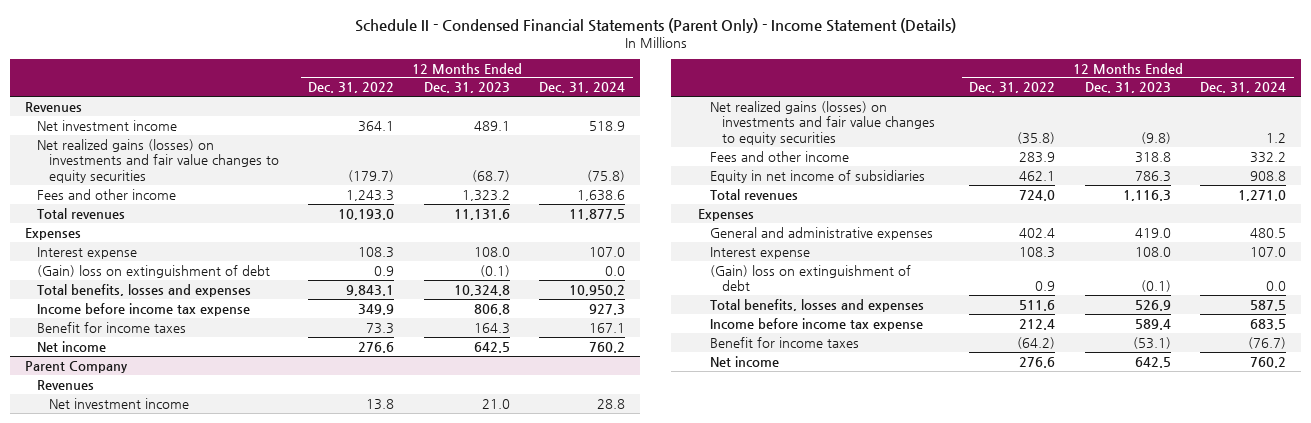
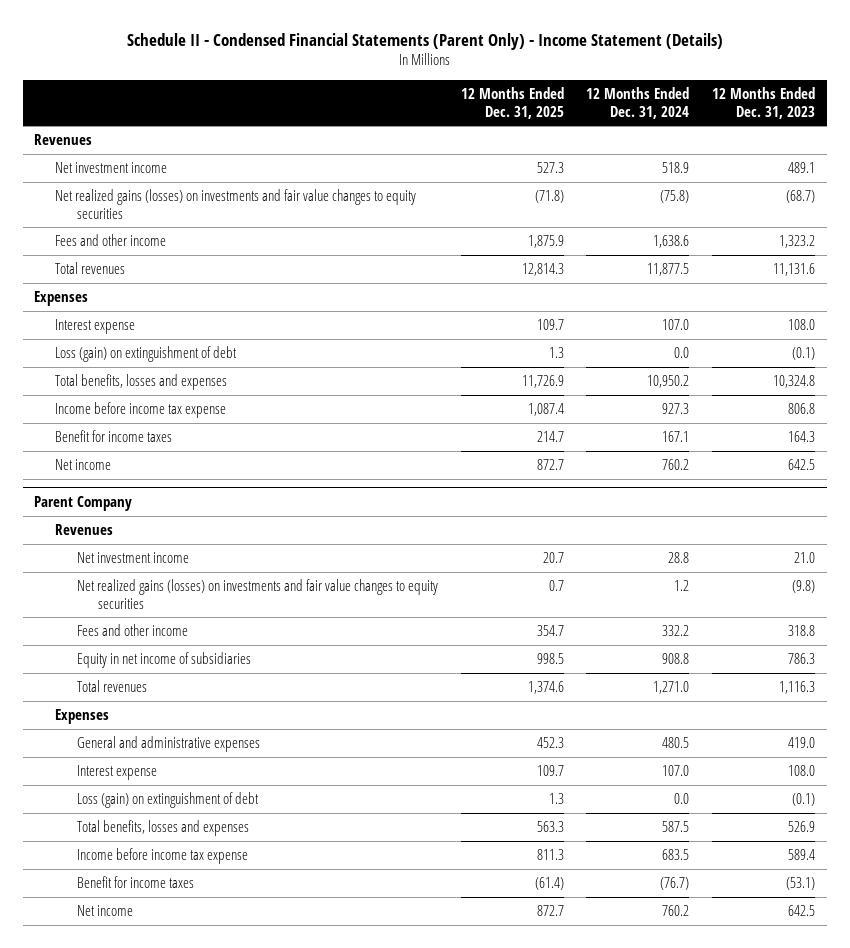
- | 12 Months Ended Dec. 31, 2022 | 12 Months Ended Dec. 31, 2023 | 12 Months Ended Dec. 31, 2024
+ | 12 Months Ended Dec. 31, 2025 | 12 Months Ended Dec. 31, 2024 | 12 Months Ended Dec. 31, 2023
- (Gain) loss on extinguishment of debt | 0.9 | (0.1) | 0.0
+ Loss (gain) on extinguishment of debt | 1.3 | 0.0 | (0.1)
@ Parent Company
- (Gain) loss on extinguishment of debt | 0.9 | (0.1) | 0.0
+ Loss (gain) on extinguishment of debt | 1.3 | 0.0 | (0.1)

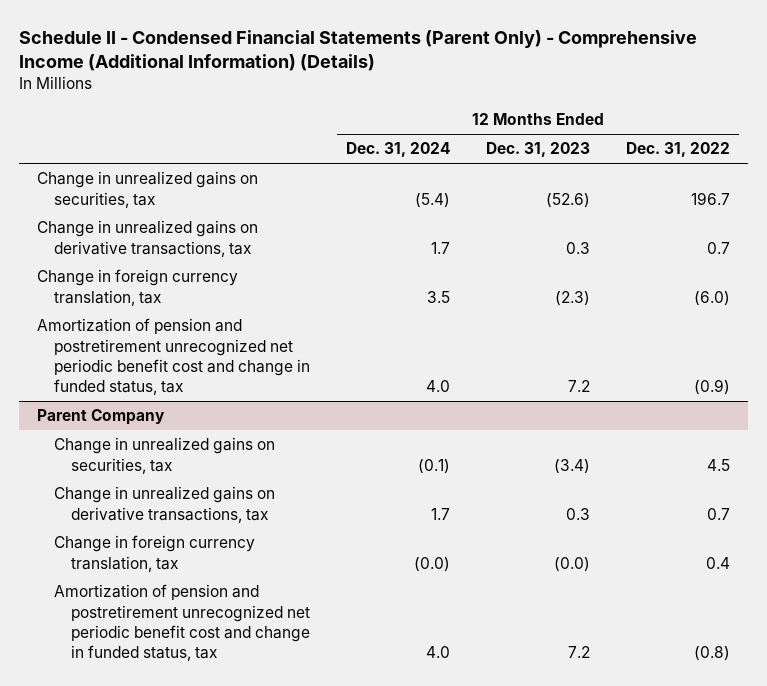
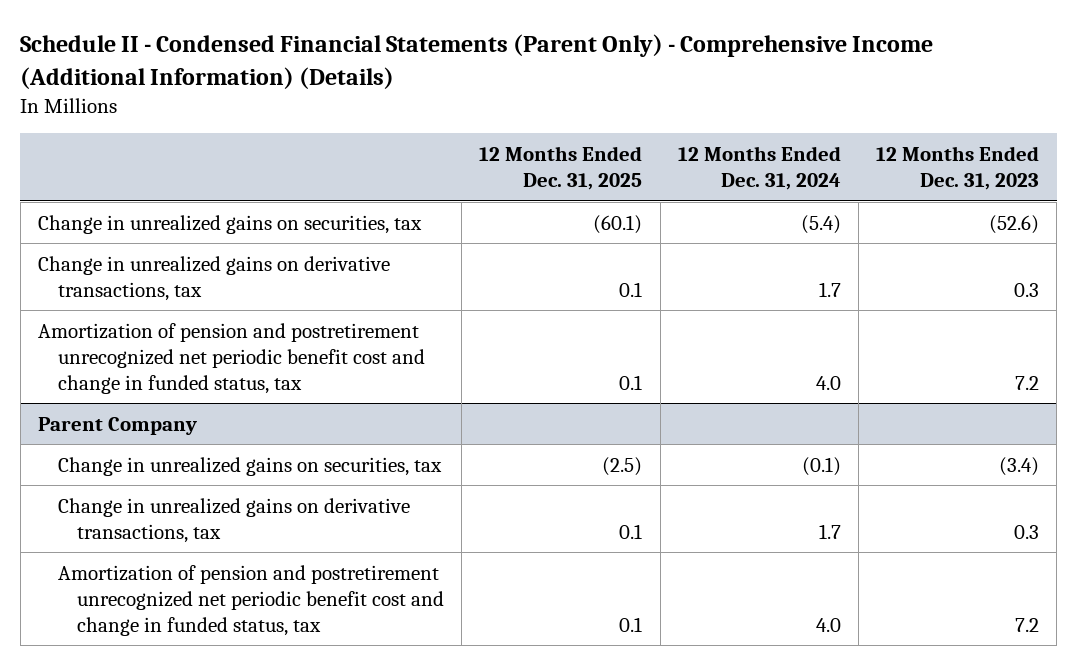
- | 12 Months Ended Dec. 31, 2024 | 12 Months Ended Dec. 31, 2023 | 12 Months Ended Dec. 31, 2022
+ | 12 Months Ended Dec. 31, 2025 | 12 Months Ended Dec. 31, 2024 | 12 Months Ended Dec. 31, 2023
- Change in foreign currency translation, tax | 3.5 | (2.3) | (6.0)
@ Parent Company
- Change in foreign currency translation, tax | (0.0) | (0.0) | 0.4

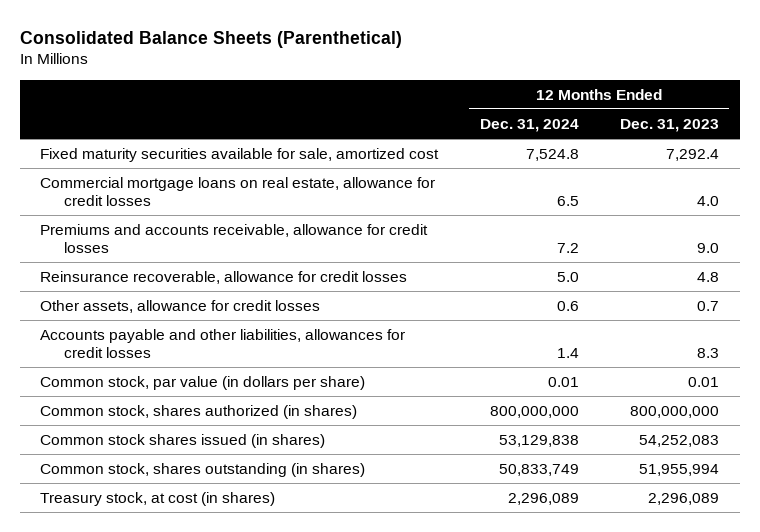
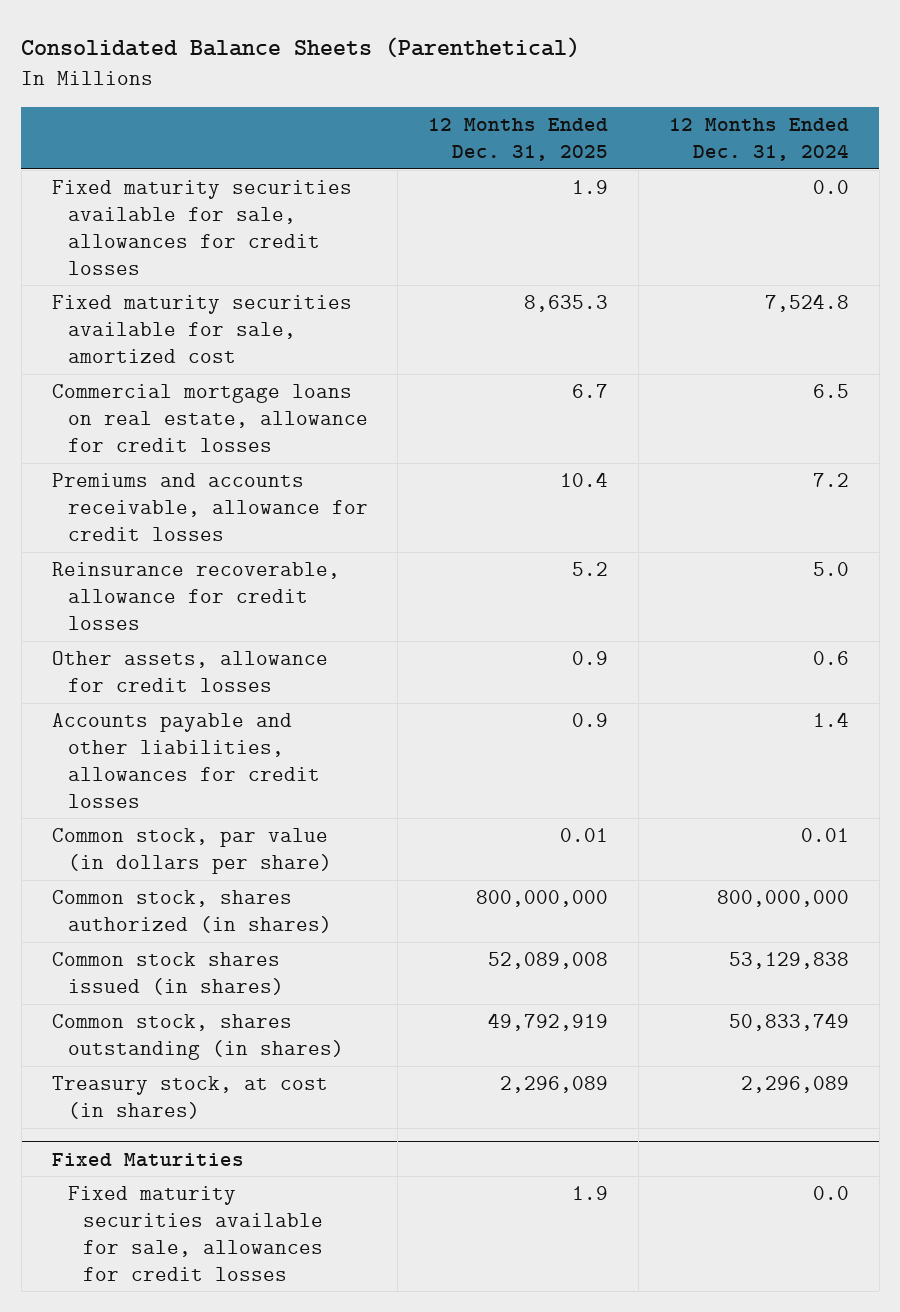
- | 12 Months Ended Dec. 31, 2024 | 12 Months Ended Dec. 31, 2023
+ | 12 Months Ended Dec. 31, 2025 | 12 Months Ended Dec. 31, 2024
+ Fixed maturity securities available for sale, allowances for credit losses | 1.9 | 0.0
+ Fixed Maturities
+ Fixed maturity securities available for sale, allowances for credit losses | 1.9 | 0.0

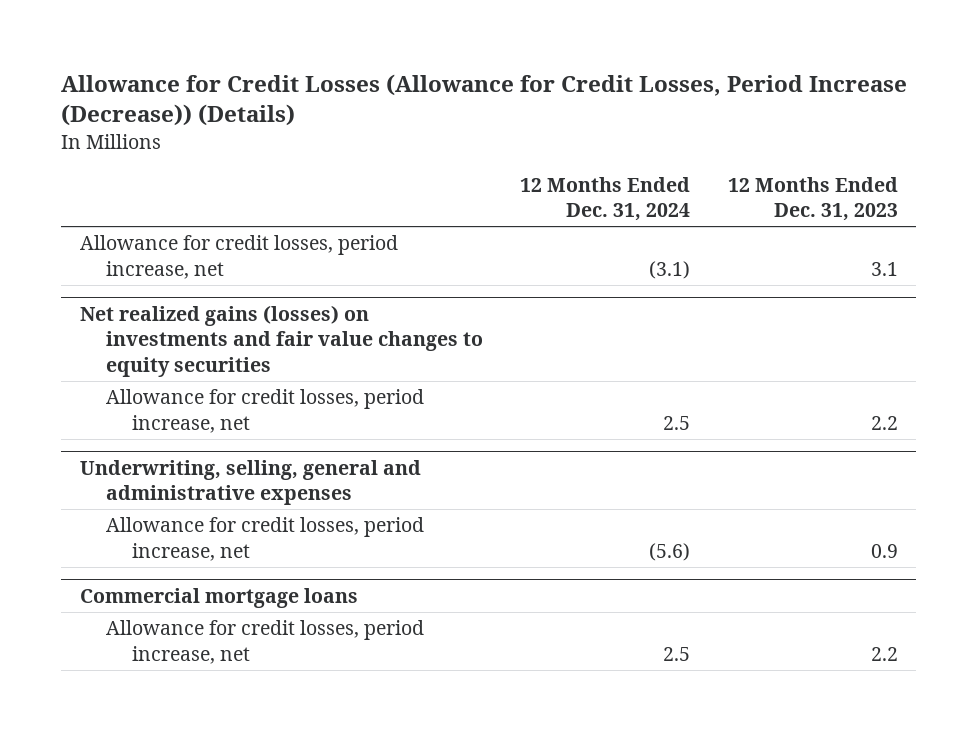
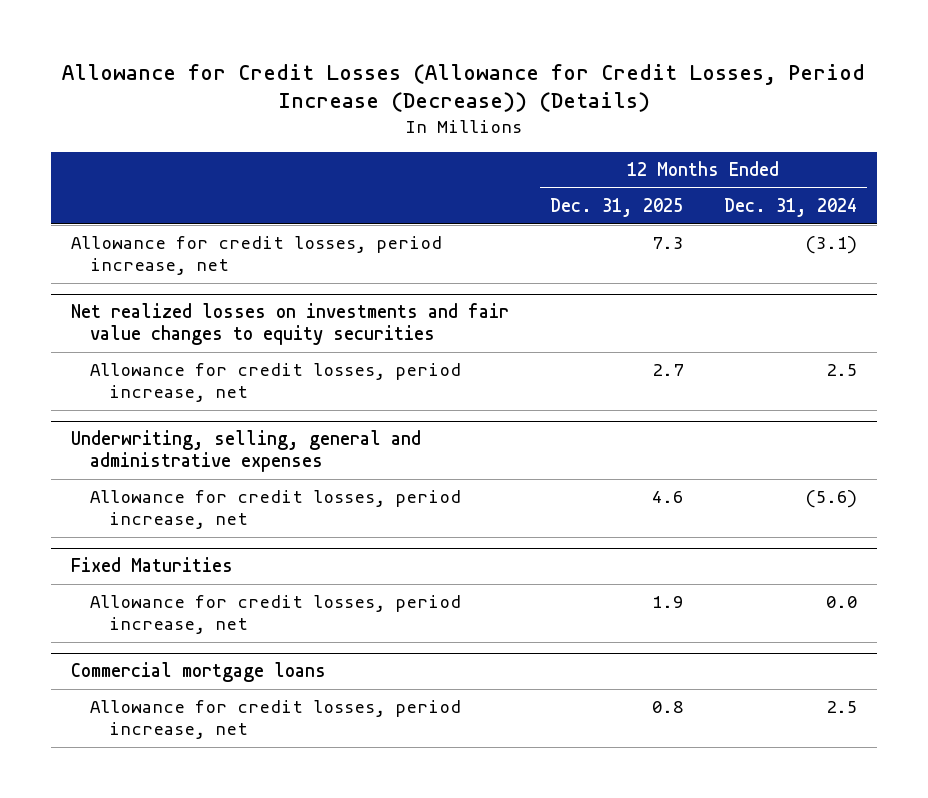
- | 12 Months Ended Dec. 31, 2024 | 12 Months Ended Dec. 31, 2023
+ | 12 Months Ended Dec. 31, 2025 | 12 Months Ended Dec. 31, 2024
- Net realized gains (losses) on investments and fair value changes to equity securities
+ Net realized losses on investments and fair value changes to equity securities
+ Fixed Maturities
+ Allowance for credit losses, period increase, net | 1.9 | 0.0

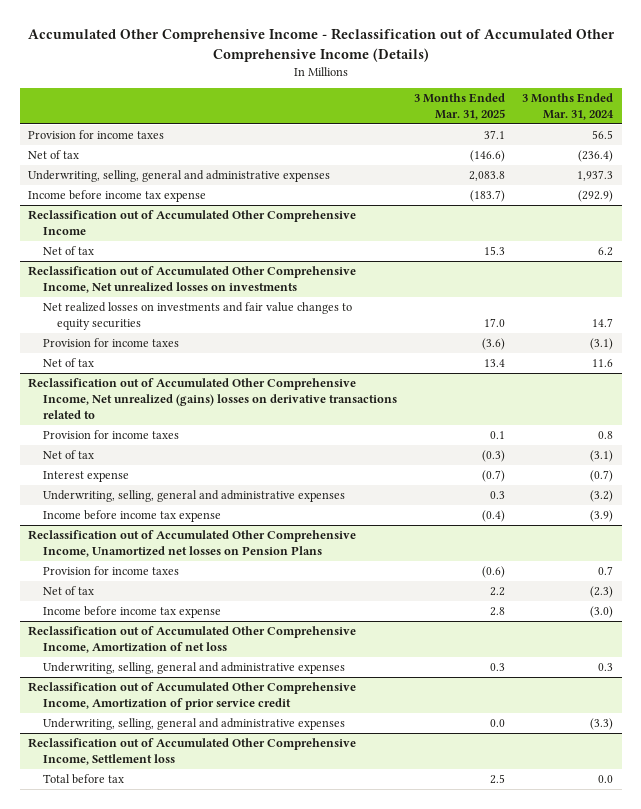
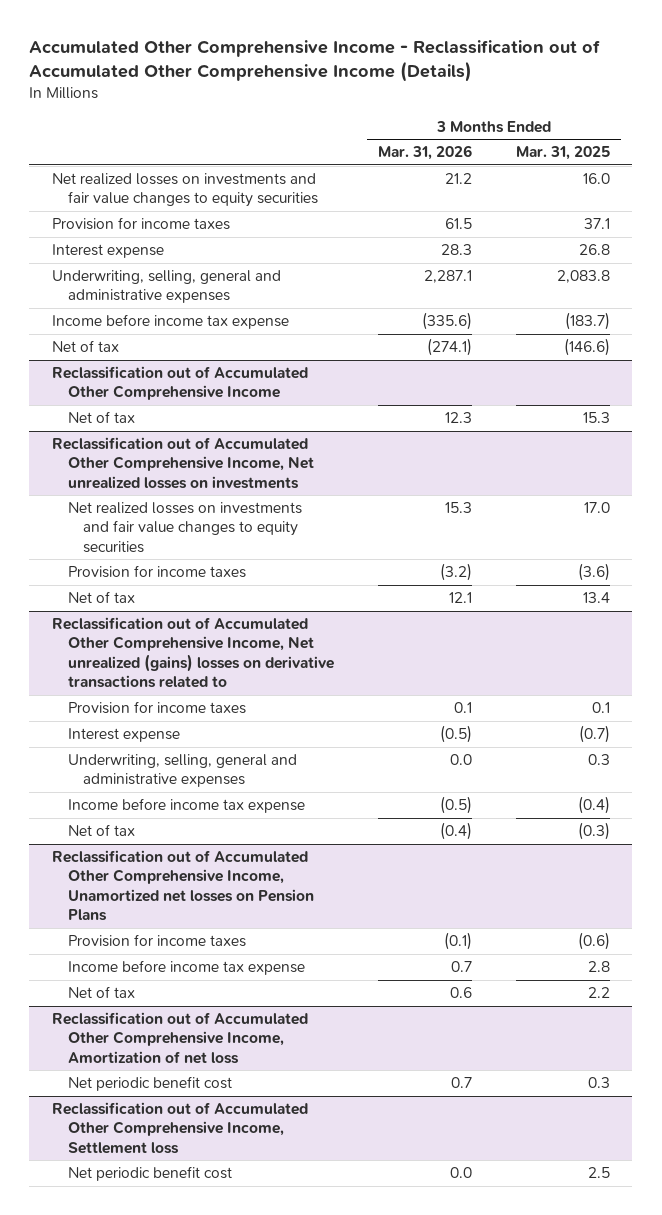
- | 3 Months Ended Mar. 31, 2025 | 3 Months Ended Mar. 31, 2024
+ | 3 Months Ended Mar. 31, 2026 | 3 Months Ended Mar. 31, 2025
+ Net realized losses on investments and fair value changes to equity securities | 21.2 | 16.0
+ Interest expense | 28.3 | 26.8
moved down: Net of tax | (274.1) | (146.6)
@ Reclassification out of Accumulated Other Comprehensive Income, Net unrealized (gains) losses on derivative transactions related to
moved down: Net of tax | (0.4) | (0.3)
@ Reclassification out of Accumulated Other Comprehensive Income, Unamortized net losses on Pension Plans
moved down: Net of tax | 0.6 | 2.2
@ Reclassification out of Accumulated Other Comprehensive Income, Amortization of net loss
- Underwriting, selling, general and administrative expenses | 0.3 | 0.3
- Reclassification out of Accumulated Other Comprehensive Income, Amortization of prior service credit
- Underwriting, selling, general and administrative expenses | 0.0 | (3.3)
@ Reclassification out of Accumulated Other Comprehensive Income, Amortization of net loss
+ Net periodic benefit cost | 0.7 | 0.3
@ Reclassification out of Accumulated Other Comprehensive Income, Settlement loss
- Total before tax | 2.5 | 0.0
+ Net periodic benefit cost | 0.0 | 2.5

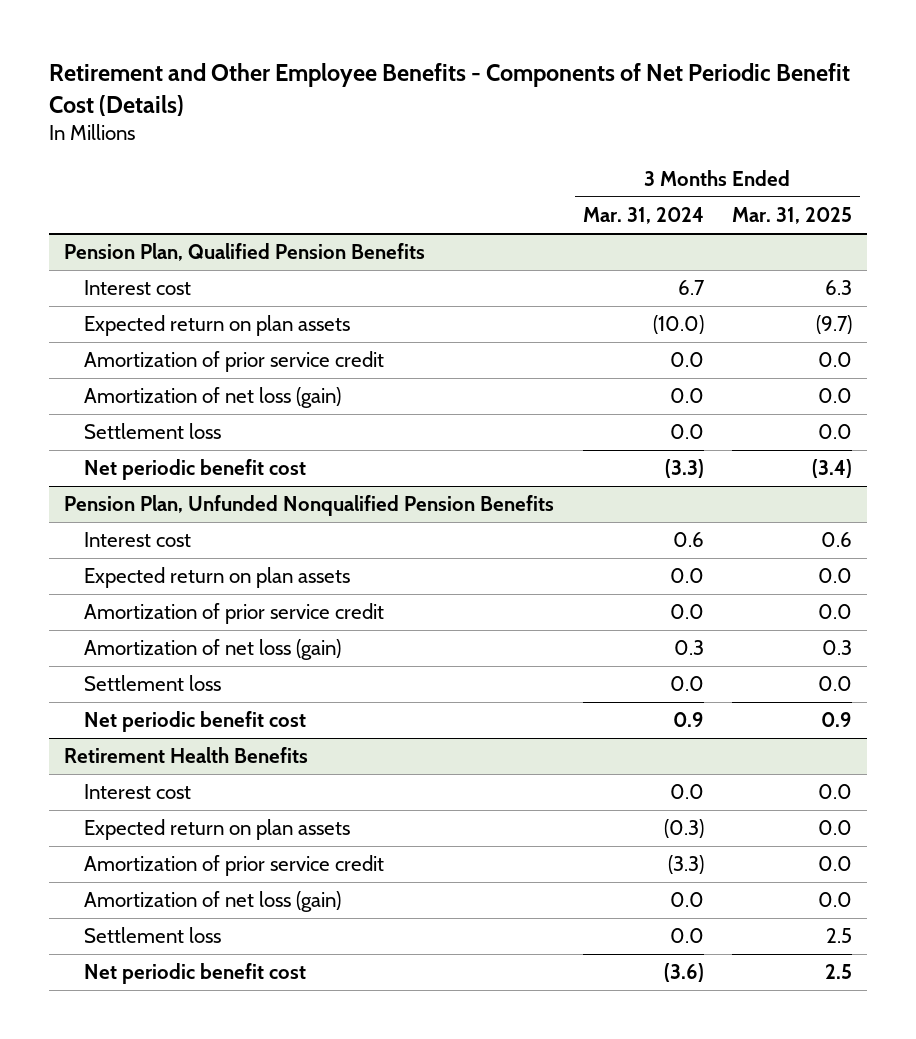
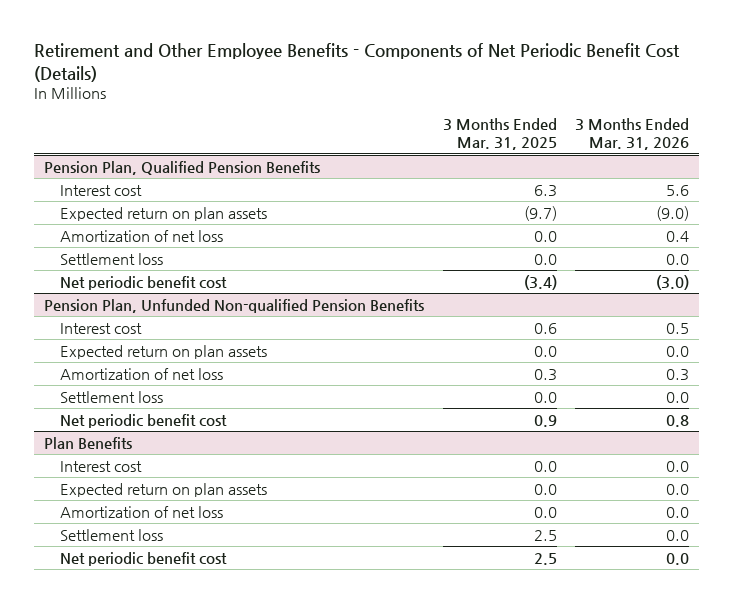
- | 3 Months Ended Mar. 31, 2024 | 3 Months Ended Mar. 31, 2025
+ | 3 Months Ended Mar. 31, 2025 | 3 Months Ended Mar. 31, 2026
@ Pension Plan, Qualified Pension Benefits
- Amortization of prior service credit | 0.0 | 0.0
- Amortization of net loss (gain) | 0.0 | 0.0
+ Amortization of net loss | 0.0 | 0.4
- Pension Plan, Unfunded Nonqualified Pension Benefits
+ Pension Plan, Unfunded Non-qualified Pension Benefits
- Amortization of prior service credit | 0.0 | 0.0
- Amortization of net loss (gain) | 0.3 | 0.3
+ Amortization of net loss | 0.3 | 0.3
- Retirement Health Benefits
+ Plan Benefits
- Amortization of prior service credit | (3.3) | 0.0
- Amortization of net loss (gain) | 0.0 | 0.0
+ Amortization of net loss | 0.0 | 0.0

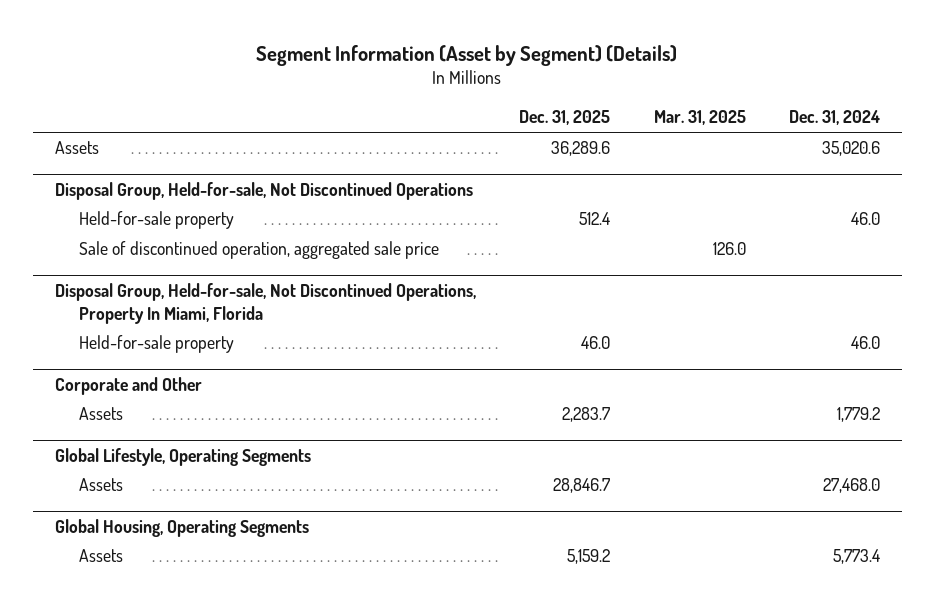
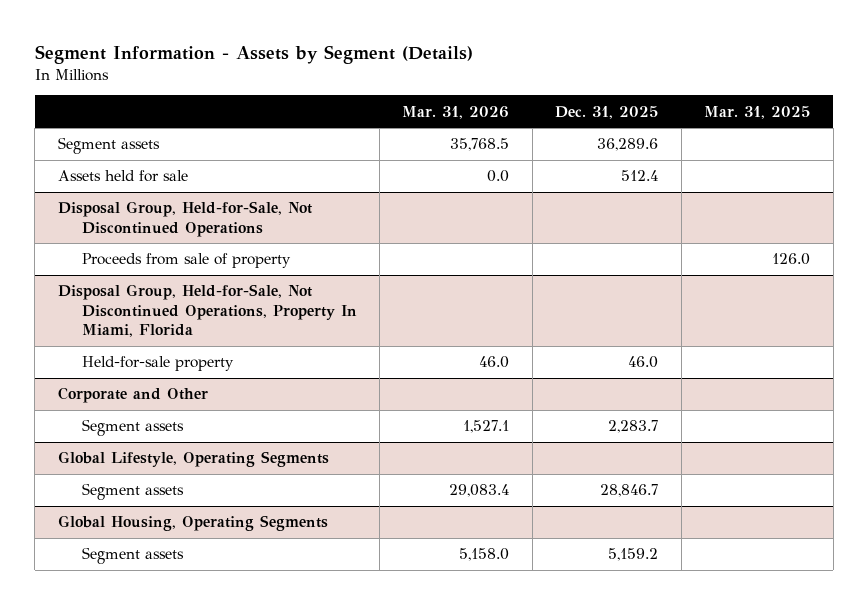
- Segment Information (Asset by Segment) (Details)
+ Segment Information - Assets by Segment (Details)
- | Dec. 31, 2025 | Mar. 31, 2025 | Dec. 31, 2024
+ | Mar. 31, 2026 | Dec. 31, 2025 | Mar. 31, 2025
- Assets | 36,289.6 | | 35,020.6
- Disposal Group, Held-for-sale, Not Discontinued Operations
- Held-for-sale property | 512.4 | | 46.0
- Sale of discontinued operation, aggregated sale price | | 126.0 |
- Disposal Group, Held-for-sale, Not Discontinued Operations, Property In Miami, Florida
+ Segment assets | 35,768.5 | 36,289.6 |
+ Assets held for sale | 0.0 | 512.4 |
+ Disposal Group, Held-for-Sale, Not Discontinued Operations
+ Proceeds from sale of property | | | 126.0
+ Disposal Group, Held-for-Sale, Not Discontinued Operations, Property In Miami, Florida
@ Corporate and Other
- Assets | 2,283.7 | | 1,779.2
+ Segment assets | 1,527.1 | 2,283.7 |
@ Global Lifestyle, Operating Segments
- Assets | 28,846.7 | | 27,468.0
+ Segment assets | 29,083.4 | 28,846.7 |
@ Global Housing, Operating Segments
- Assets | 5,159.2 | | 5,773.4
+ Segment assets | 5,158.0 | 5,159.2 |

